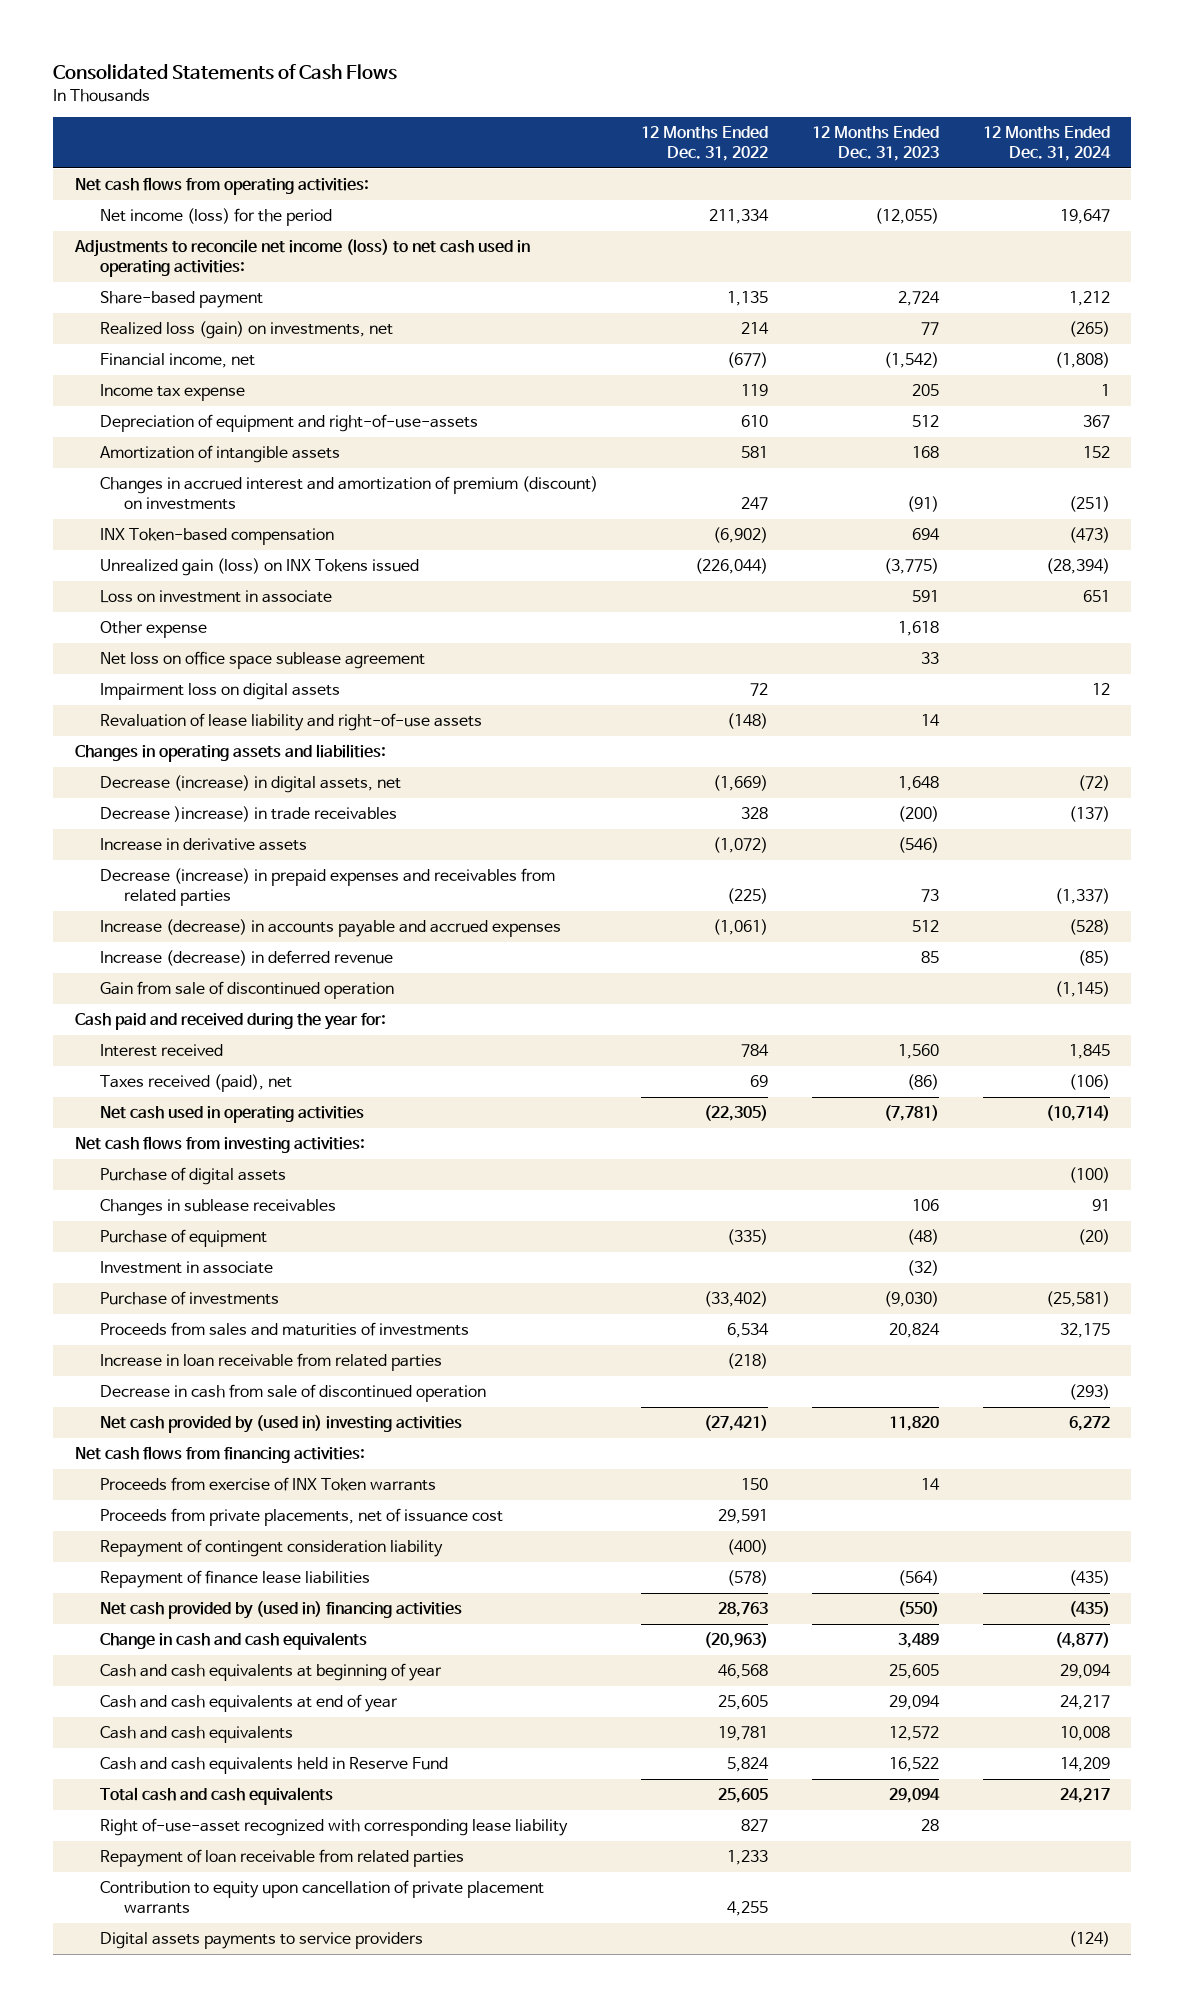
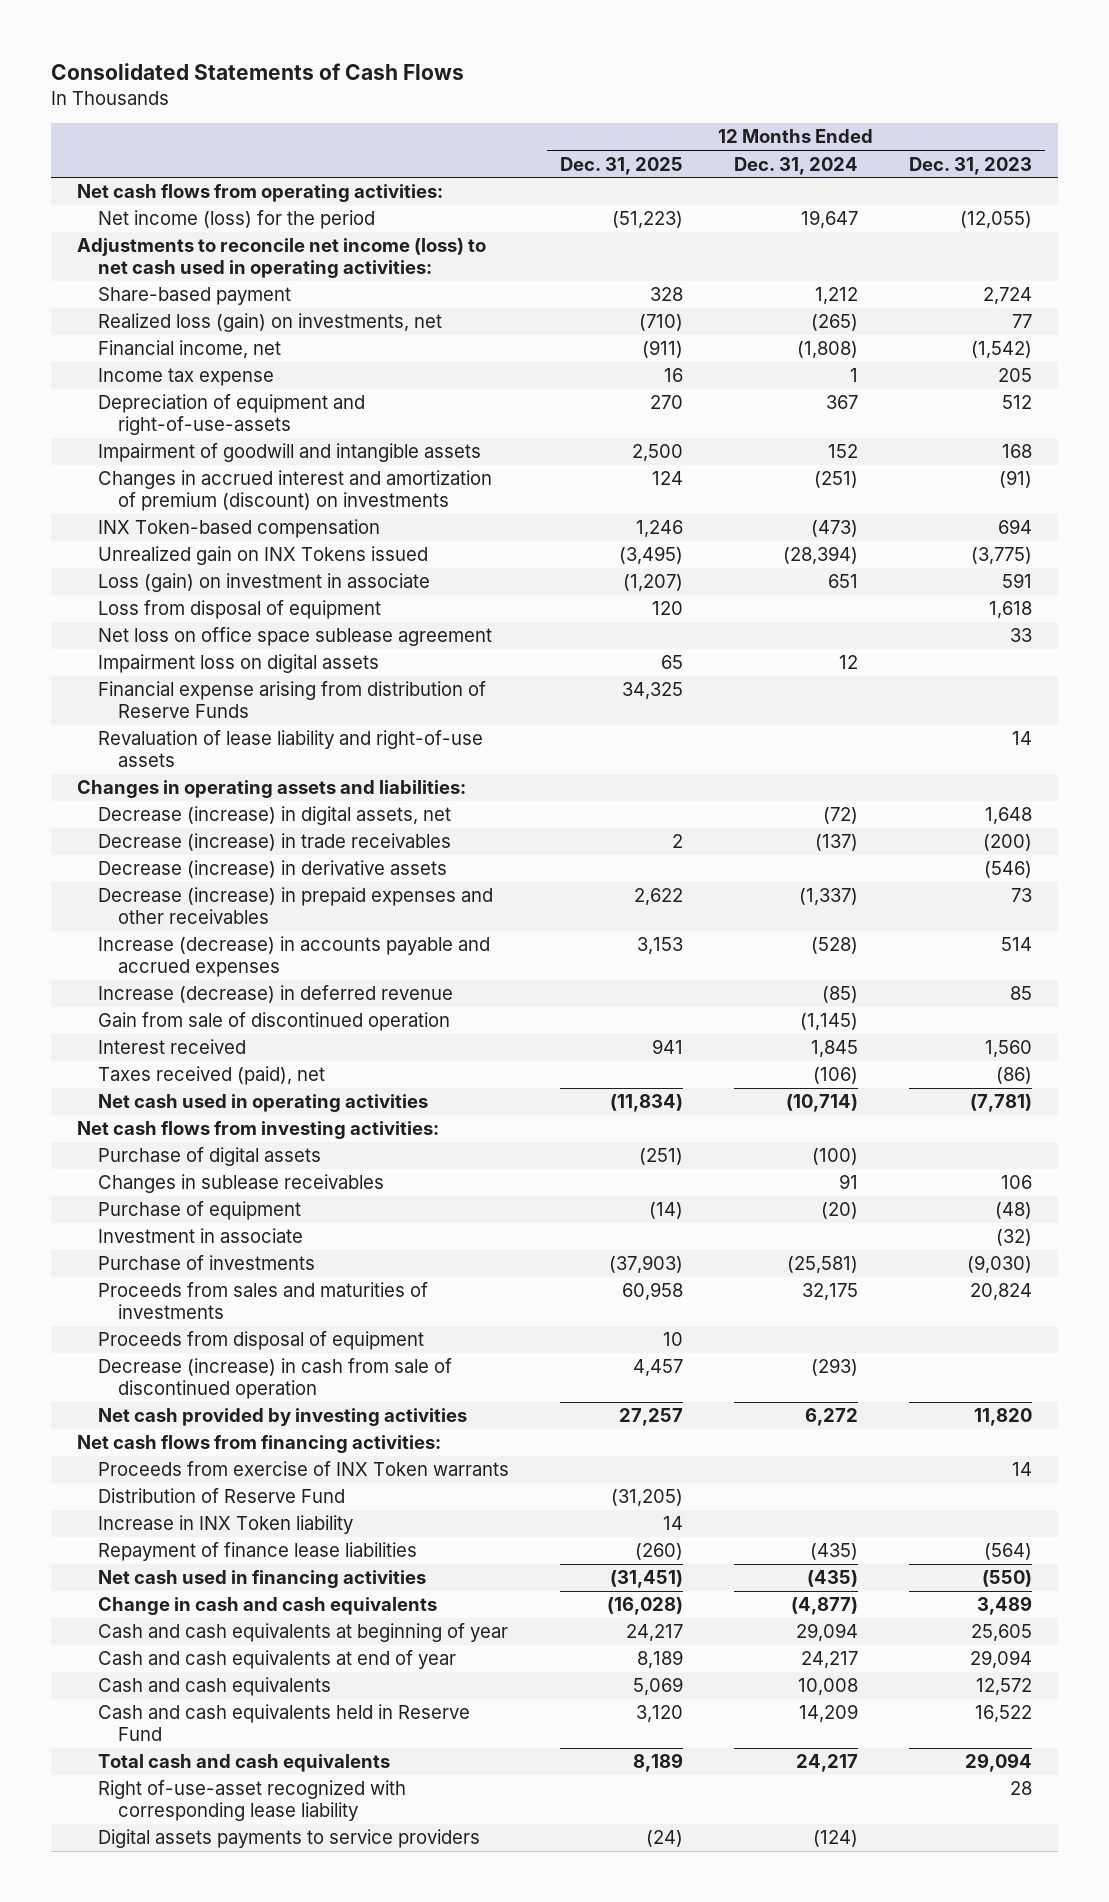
- | 12 Months Ended Dec. 31, 2022 | 12 Months Ended Dec. 31, 2023 | 12 Months Ended Dec. 31, 2024
+ | 12 Months Ended Dec. 31, 2025 | 12 Months Ended Dec. 31, 2024 | 12 Months Ended Dec. 31, 2023
- Amortization of intangible assets | 581 | 168 | 152
+ Impairment of goodwill and intangible assets | 2,500 | 152 | 168
- Unrealized gain (loss) on INX Tokens issued | (226,044) | (3,775) | (28,394)
- Loss on investment in associate | | 591 | 651
- Other expense | | 1,618 |
+ Unrealized gain on INX Tokens issued | (3,495) | (28,394) | (3,775)
+ Loss (gain) on investment in associate | (1,207) | 651 | 591
+ Loss from disposal of equipment | 120 | | 1,618
+ Financial expense arising from distribution of Reserve Funds | 34,325 | |
- Decrease )increase) in trade receivables | 328 | (200) | (137)
- Increase in derivative assets | (1,072) | (546) |
- Decrease (increase) in prepaid expenses and receivables from related parties | (225) | 73 | (1,337)
- Increase (decrease) in accounts payable and accrued expenses | (1,061) | 512 | (528)
+ Decrease (increase) in trade receivables | 2 | (137) | (200)
+ Decrease (increase) in derivative assets | | | (546)
+ Decrease (increase) in prepaid expenses and other receivables | 2,622 | (1,337) | 73
+ Increase (decrease) in accounts payable and accrued expenses | 3,153 | (528) | 514
- Cash paid and received during the year for:
- Increase in loan receivable from related parties | (218) | |
- Decrease in cash from sale of discontinued operation | | | (293)
- Net cash provided by (used in) investing activities | (27,421) | 11,820 | 6,272
+ Proceeds from disposal of equipment | 10 | |
+ Decrease (increase) in cash from sale of discontinued operation | 4,457 | (293) |
+ Net cash provided by investing activities | 27,257 | 6,272 | 11,820
- Proceeds from private placements, net of issuance cost | 29,591 | |
- Repayment of contingent consideration liability | (400) | |
+ Distribution of Reserve Fund | (31,205) | |
+ Increase in INX Token liability | 14 | |
- Net cash provided by (used in) financing activities | 28,763 | (550) | (435)
+ Net cash used in financing activities | (31,451) | (435) | (550)
- Repayment of loan receivable from related parties | 1,233 | |
- Contribution to equity upon cancellation of private placement warrants | 4,255 | |

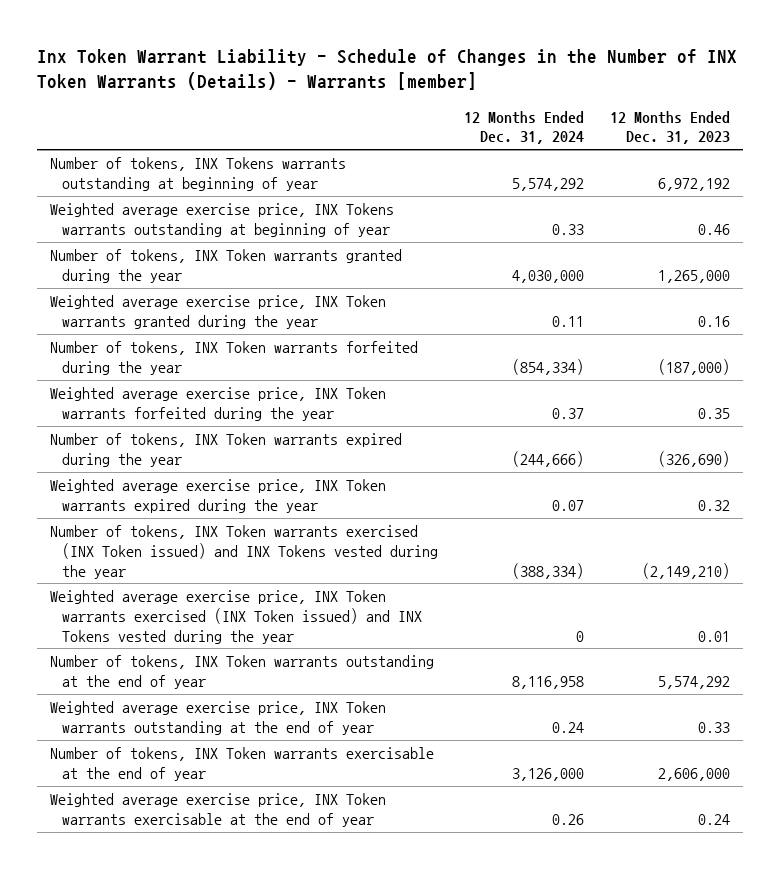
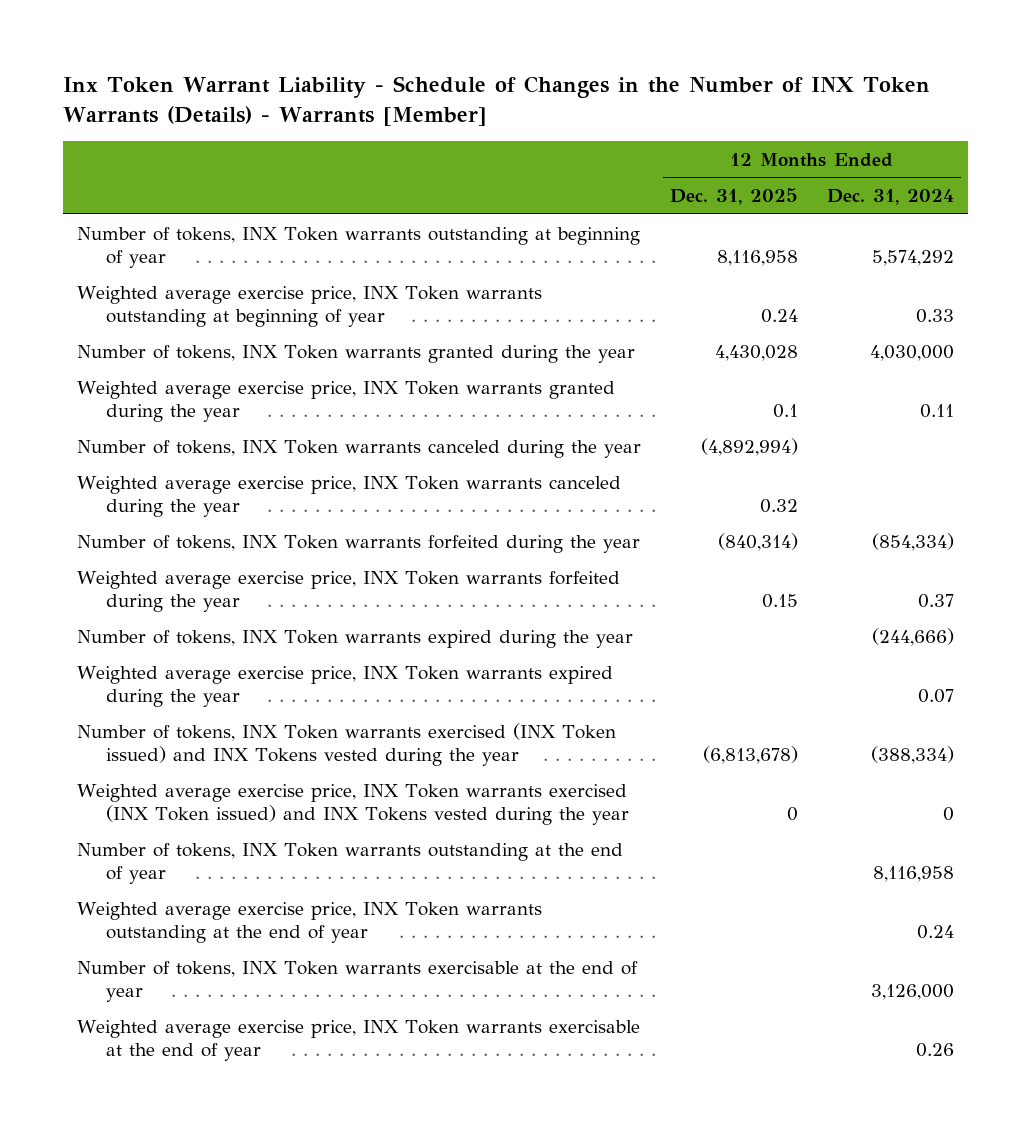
- Inx Token Warrant Liability - Schedule of Changes in the Number of INX Token Warrants (Details) - Warrants [member]
+ Inx Token Warrant Liability - Schedule of Changes in the Number of INX Token Warrants (Details) - Warrants [Member]
- | 12 Months Ended Dec. 31, 2024 | 12 Months Ended Dec. 31, 2023
+ | 12 Months Ended Dec. 31, 2025 | 12 Months Ended Dec. 31, 2024
- Number of tokens, INX Tokens warrants outstanding at beginning of year | 5,574,292 | 6,972,192
- Weighted average exercise price, INX Tokens warrants outstanding at beginning of year | 0.33 | 0.46
+ Number of tokens, INX Token warrants outstanding at beginning of year | 8,116,958 | 5,574,292
+ Weighted average exercise price, INX Token warrants outstanding at beginning of year | 0.24 | 0.33
+ Number of tokens, INX Token warrants canceled during the year | (4,892,994) |
+ Weighted average exercise price, INX Token warrants canceled during the year | 0.32 |

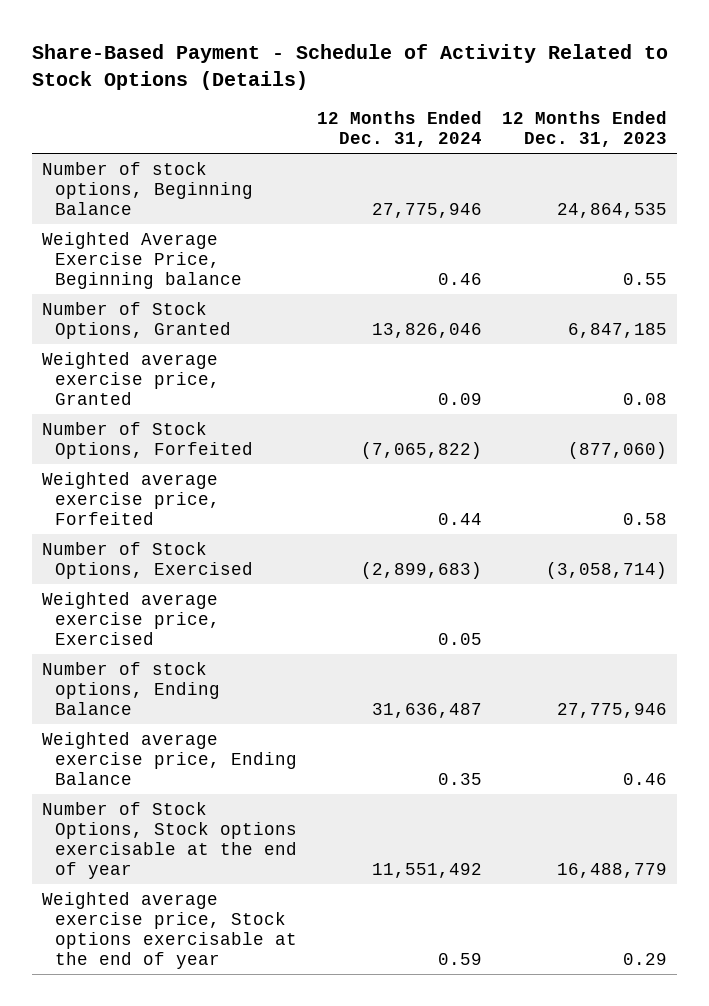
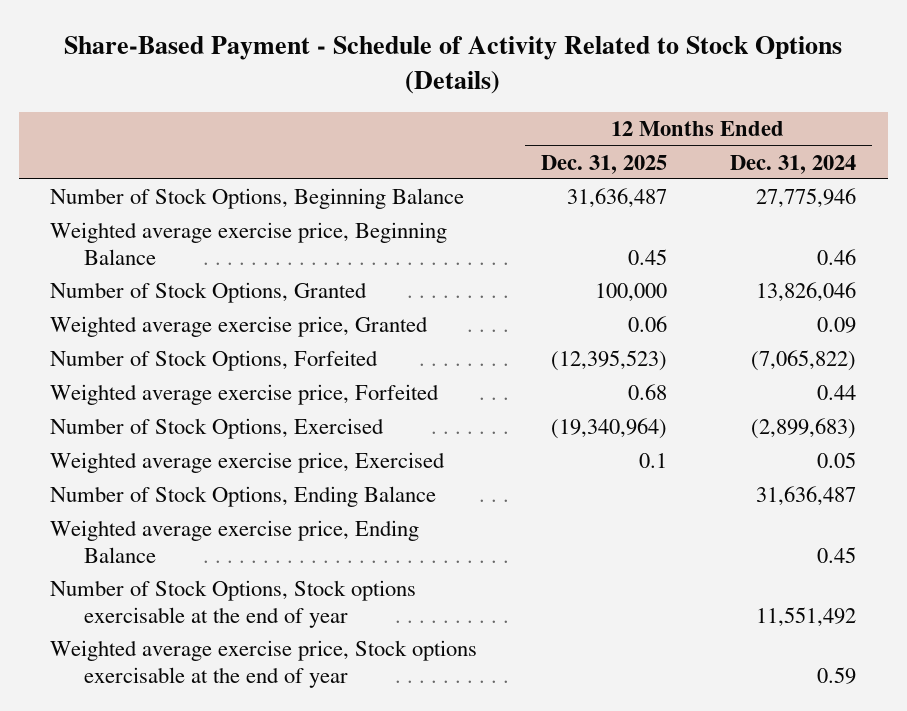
- | 12 Months Ended Dec. 31, 2024 | 12 Months Ended Dec. 31, 2023
+ | 12 Months Ended Dec. 31, 2025 | 12 Months Ended Dec. 31, 2024
- Number of stock options, Beginning Balance | 27,775,946 | 24,864,535
- Weighted Average Exercise Price, Beginning balance | 0.46 | 0.55
+ Number of Stock Options, Beginning Balance | 31,636,487 | 27,775,946
+ Weighted average exercise price, Beginning Balance | 0.45 | 0.46
- Number of stock options, Ending Balance | 31,636,487 | 27,775,946
- Weighted average exercise price, Ending Balance | 0.35 | 0.46
+ Number of Stock Options, Ending Balance | | 31,636,487
+ Weighted average exercise price, Ending Balance | | 0.45

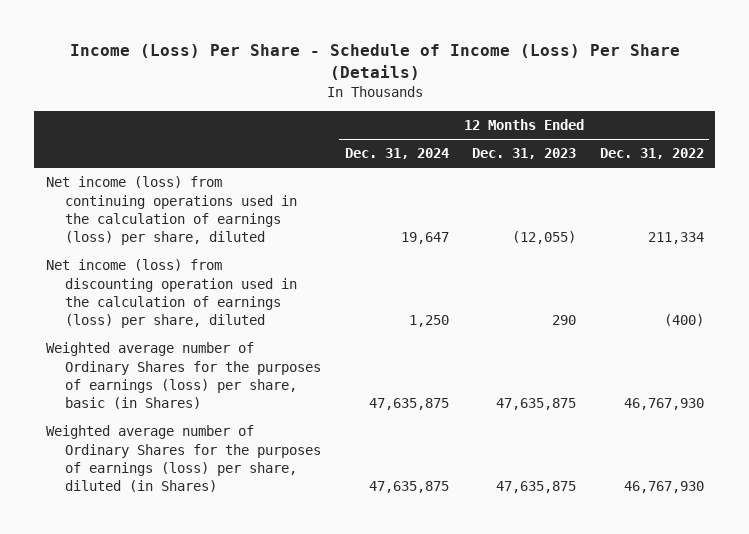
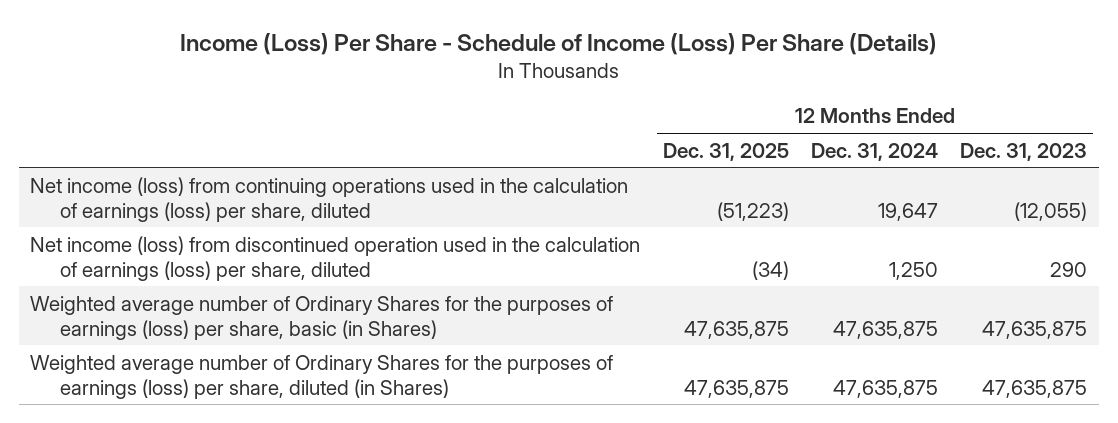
- | 12 Months Ended Dec. 31, 2024 | 12 Months Ended Dec. 31, 2023 | 12 Months Ended Dec. 31, 2022
+ | 12 Months Ended Dec. 31, 2025 | 12 Months Ended Dec. 31, 2024 | 12 Months Ended Dec. 31, 2023
- Net income (loss) from discounting operation used in the calculation of earnings (loss) per share, diluted | 1,250 | 290 | (400)
+ Net income (loss) from discontinued operation used in the calculation of earnings (loss) per share, diluted | (34) | 1,250 | 290

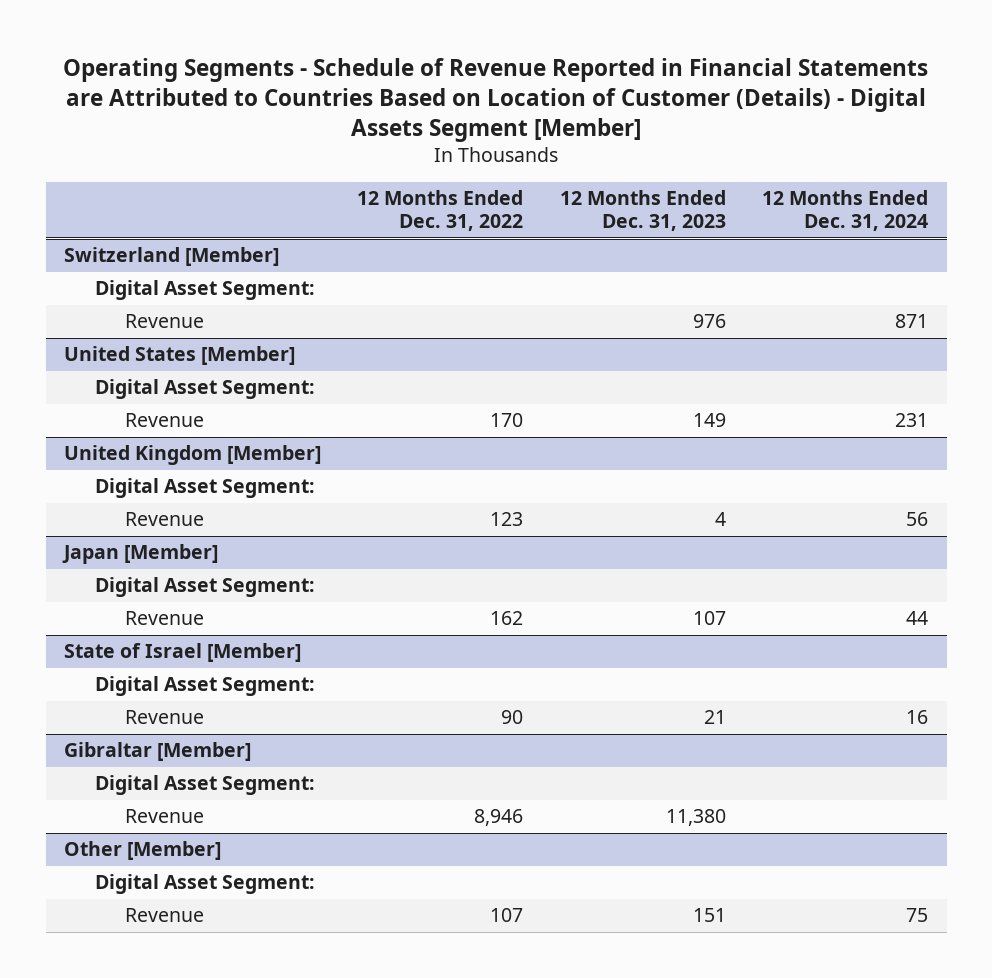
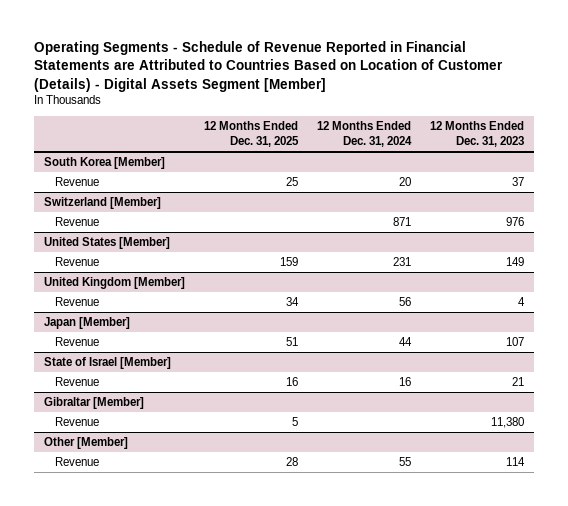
- | 12 Months Ended Dec. 31, 2022 | 12 Months Ended Dec. 31, 2023 | 12 Months Ended Dec. 31, 2024
+ | 12 Months Ended Dec. 31, 2025 | 12 Months Ended Dec. 31, 2024 | 12 Months Ended Dec. 31, 2023
+ South Korea [Member]
+ Revenue | 25 | 20 | 37
@ Switzerland [Member]
- Digital Asset Segment:
@ United States [Member]
- Digital Asset Segment:
@ United Kingdom [Member]
- Digital Asset Segment:
@ Japan [Member]
- Digital Asset Segment:
@ State of Israel [Member]
- Digital Asset Segment:
@ Gibraltar [Member]
- Digital Asset Segment:
@ Other [Member]
- Digital Asset Segment:
- Revenue | 107 | 151 | 75
+ Revenue | 28 | 55 | 114

